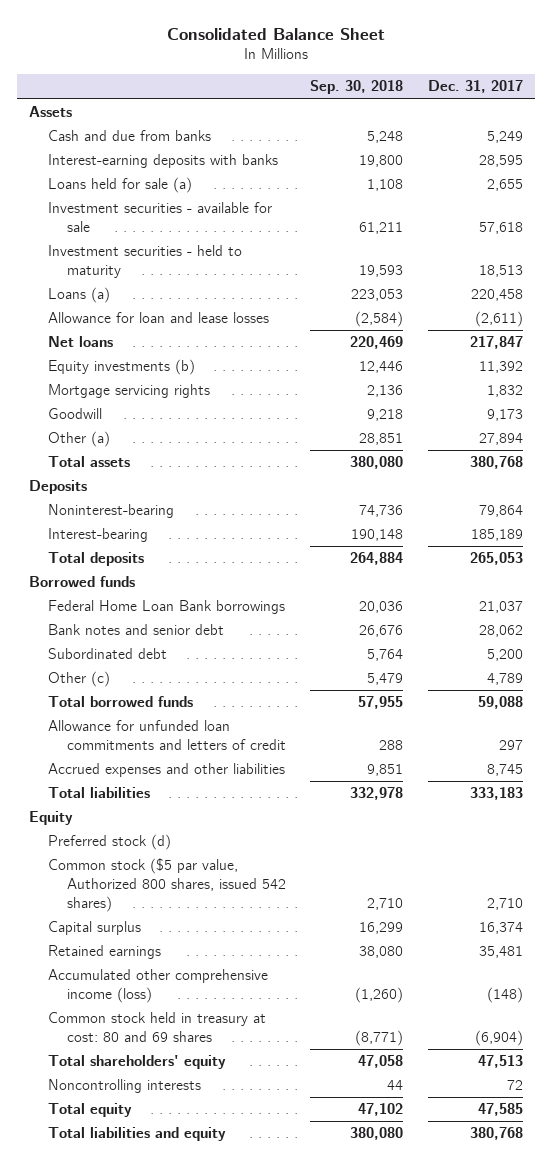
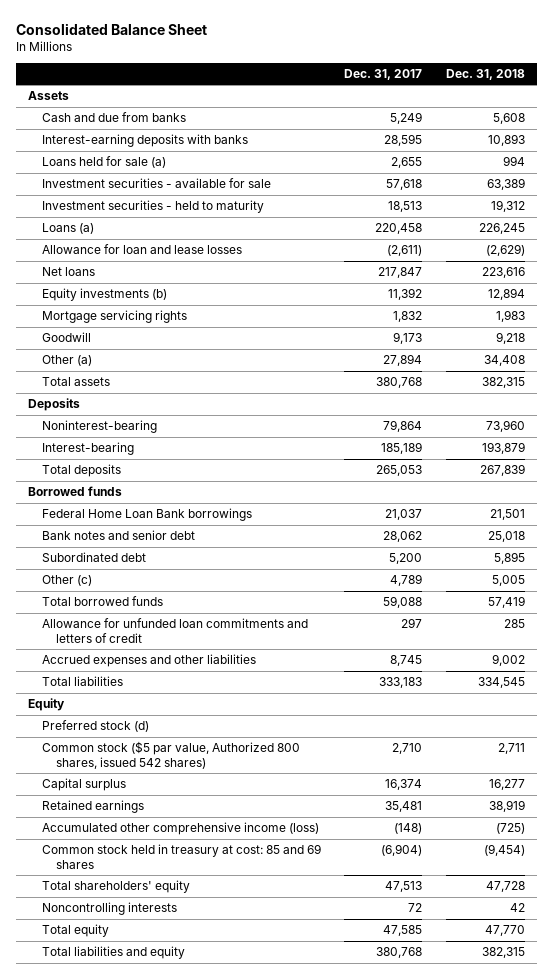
- | Sep. 30, 2018 | Dec. 31, 2017
+ | Dec. 31, 2017 | Dec. 31, 2018
- Common stock held in treasury at cost: 80 and 69 shares | (8,771) | (6,904)
+ Common stock held in treasury at cost: 85 and 69 shares | (6,904) | (9,454)

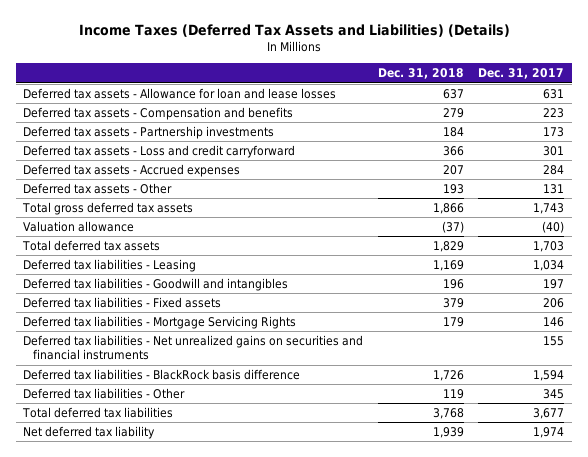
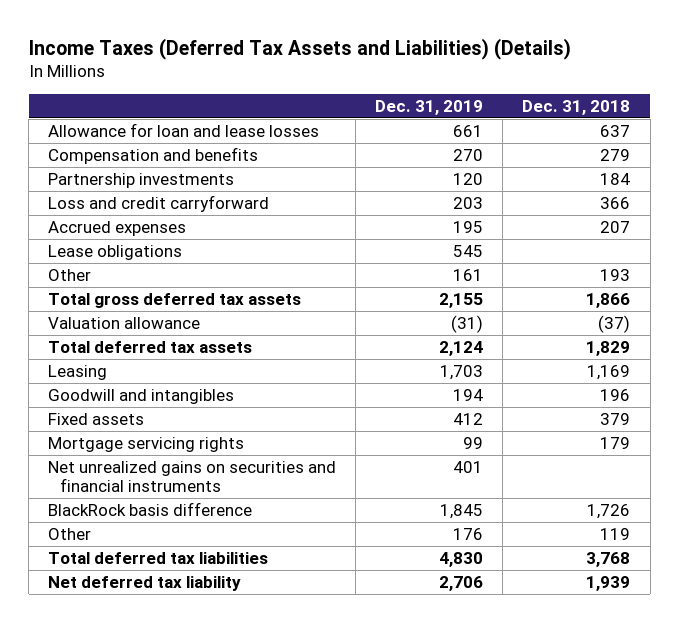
- | Dec. 31, 2018 | Dec. 31, 2017
+ | Dec. 31, 2019 | Dec. 31, 2018
- Deferred tax assets - Allowance for loan and lease losses | 637 | 631
- Deferred tax assets - Compensation and benefits | 279 | 223
- Deferred tax assets - Partnership investments | 184 | 173
- Deferred tax assets - Loss and credit carryforward | 366 | 301
- Deferred tax assets - Accrued expenses | 207 | 284
- Deferred tax assets - Other | 193 | 131
+ Allowance for loan and lease losses | 661 | 637
+ Compensation and benefits | 270 | 279
+ Partnership investments | 120 | 184
+ Loss and credit carryforward | 203 | 366
+ Accrued expenses | 195 | 207
+ Lease obligations | 545 |
+ Other | 161 | 193
- Deferred tax liabilities - Leasing | 1,169 | 1,034
- Deferred tax liabilities - Goodwill and intangibles | 196 | 197
- Deferred tax liabilities - Fixed assets | 379 | 206
- Deferred tax liabilities - Mortgage Servicing Rights | 179 | 146
- Deferred tax liabilities - Net unrealized gains on securities and financial instruments | | 155
- Deferred tax liabilities - BlackRock basis difference | 1,726 | 1,594
- Deferred tax liabilities - Other | 119 | 345
+ Leasing | 1,703 | 1,169
+ Goodwill and intangibles | 194 | 196
+ Fixed assets | 412 | 379
+ Mortgage servicing rights | 99 | 179
+ Net unrealized gains on securities and financial instruments | 401 |
+ BlackRock basis difference | 1,845 | 1,726
+ Other | 176 | 119

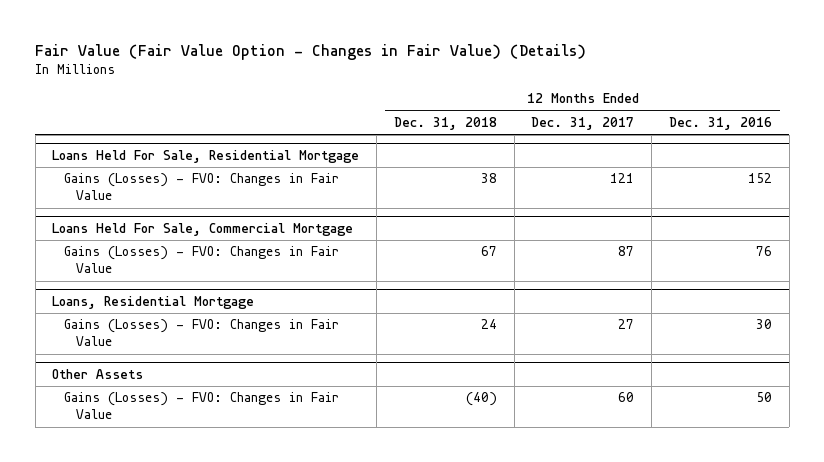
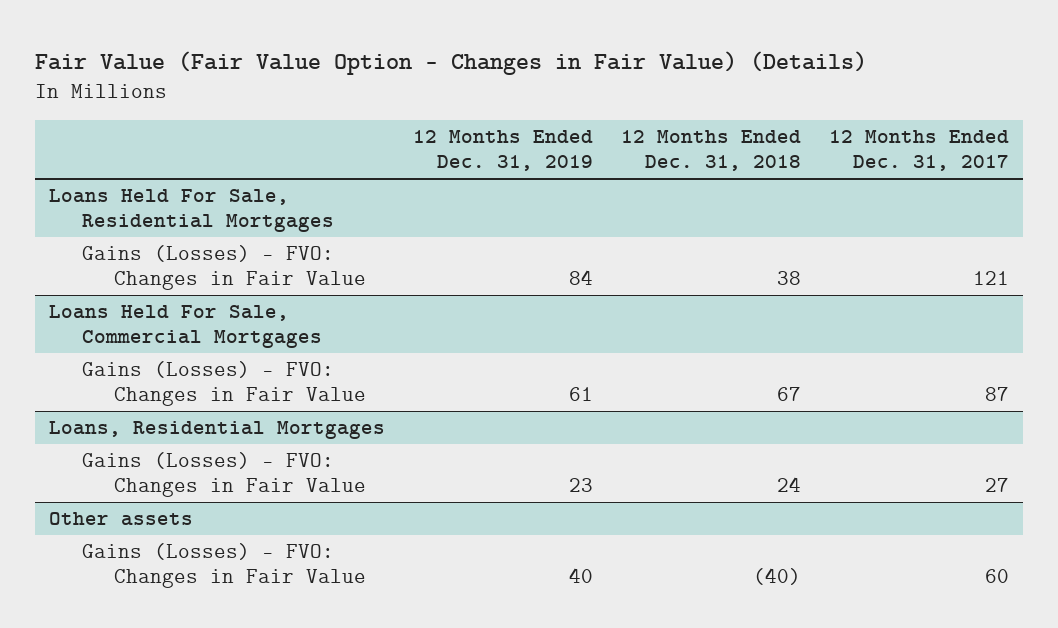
- | 12 Months Ended Dec. 31, 2018 | 12 Months Ended Dec. 31, 2017 | 12 Months Ended Dec. 31, 2016
+ | 12 Months Ended Dec. 31, 2019 | 12 Months Ended Dec. 31, 2018 | 12 Months Ended Dec. 31, 2017
- Loans Held For Sale, Residential Mortgage
+ Loans Held For Sale, Residential Mortgages
- Loans Held For Sale, Commercial Mortgage
+ Loans Held For Sale, Commercial Mortgages
- Loans, Residential Mortgage
+ Loans, Residential Mortgages
- Other Assets
+ Other assets

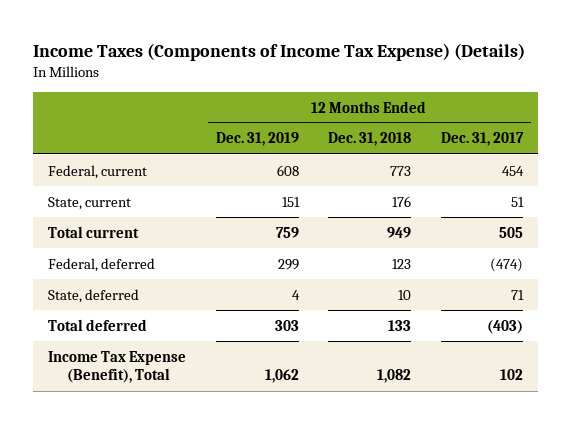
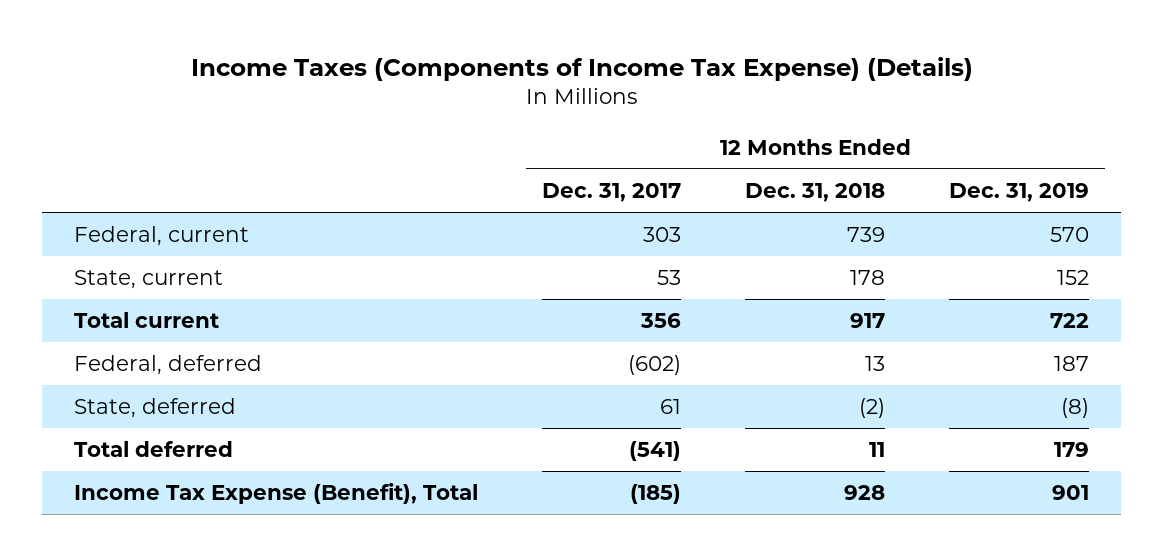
- | 12 Months Ended Dec. 31, 2019 | 12 Months Ended Dec. 31, 2018 | 12 Months Ended Dec. 31, 2017
+ | 12 Months Ended Dec. 31, 2017 | 12 Months Ended Dec. 31, 2018 | 12 Months Ended Dec. 31, 2019
- Federal, current | 608 | 773 | 454
- State, current | 151 | 176 | 51
- Total current | 759 | 949 | 505
- Federal, deferred | 299 | 123 | (474)
- State, deferred | 4 | 10 | 71
- Total deferred | 303 | 133 | (403)
- Income Tax Expense (Benefit), Total | 1,062 | 1,082 | 102
+ Federal, current | 303 | 739 | 570
+ State, current | 53 | 178 | 152
+ Total current | 356 | 917 | 722
+ Federal, deferred | (602) | 13 | 187
+ State, deferred | 61 | (2) | (8)
+ Total deferred | (541) | 11 | 179
+ Income Tax Expense (Benefit), Total | (185) | 928 | 901

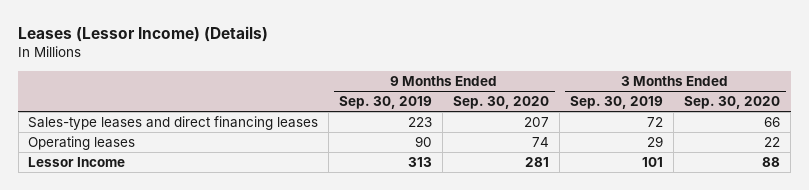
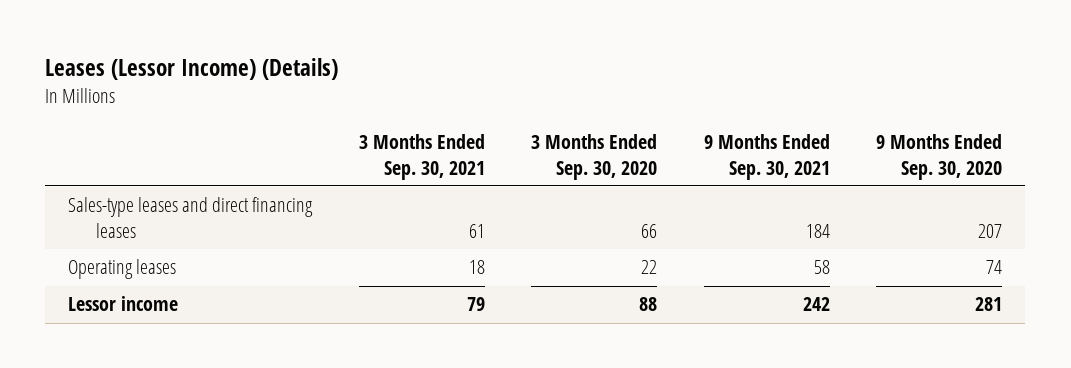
- | 9 Months Ended Sep. 30, 2019 | 9 Months Ended Sep. 30, 2020 | 3 Months Ended Sep. 30, 2019 | 3 Months Ended Sep. 30, 2020
+ | 3 Months Ended Sep. 30, 2021 | 3 Months Ended Sep. 30, 2020 | 9 Months Ended Sep. 30, 2021 | 9 Months Ended Sep. 30, 2020
- Lessor Income | 313 | 281 | 101 | 88
+ Lessor income | 79 | 88 | 242 | 281

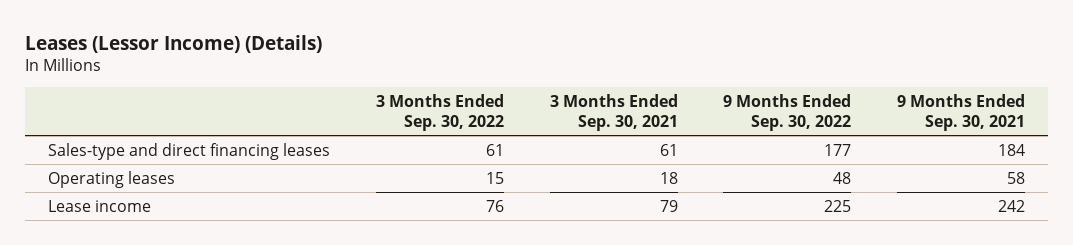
- | 3 Months Ended Sep. 30, 2021 | 3 Months Ended Sep. 30, 2020 | 9 Months Ended Sep. 30, 2021 | 9 Months Ended Sep. 30, 2020
+ | 3 Months Ended Sep. 30, 2022 | 3 Months Ended Sep. 30, 2021 | 9 Months Ended Sep. 30, 2022 | 9 Months Ended Sep. 30, 2021
- Sales-type leases and direct financing leases | 61 | 66 | 184 | 207
+ Sales-type and direct financing leases | 61 | 61 | 177 | 184
- Lessor income | 79 | 88 | 242 | 281
+ Lease income | 76 | 79 | 225 | 242

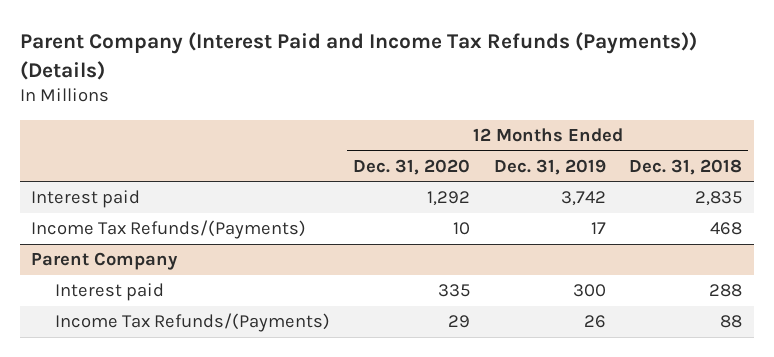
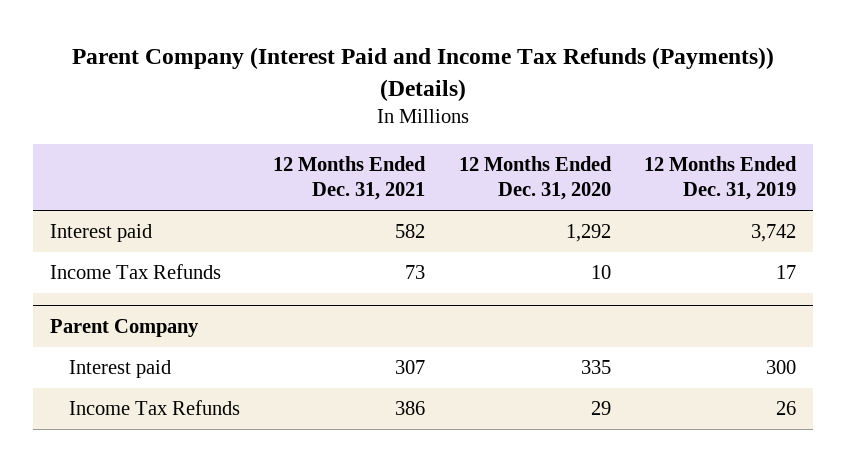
- | 12 Months Ended Dec. 31, 2020 | 12 Months Ended Dec. 31, 2019 | 12 Months Ended Dec. 31, 2018
+ | 12 Months Ended Dec. 31, 2021 | 12 Months Ended Dec. 31, 2020 | 12 Months Ended Dec. 31, 2019
- Income Tax Refunds/(Payments) | 10 | 17 | 468
+ Income Tax Refunds | 73 | 10 | 17
@ Parent Company
- Income Tax Refunds/(Payments) | 29 | 26 | 88
+ Income Tax Refunds | 386 | 29 | 26

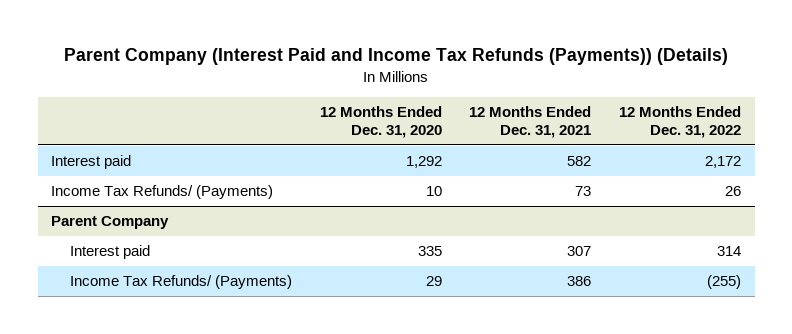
- | 12 Months Ended Dec. 31, 2021 | 12 Months Ended Dec. 31, 2020 | 12 Months Ended Dec. 31, 2019
+ | 12 Months Ended Dec. 31, 2020 | 12 Months Ended Dec. 31, 2021 | 12 Months Ended Dec. 31, 2022
- Income Tax Refunds | 73 | 10 | 17
+ Income Tax Refunds/ (Payments) | 10 | 73 | 26
@ Parent Company
- Income Tax Refunds | 386 | 29 | 26
+ Income Tax Refunds/ (Payments) | 29 | 386 | (255)

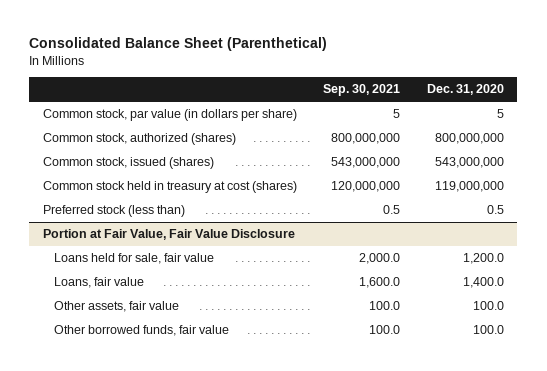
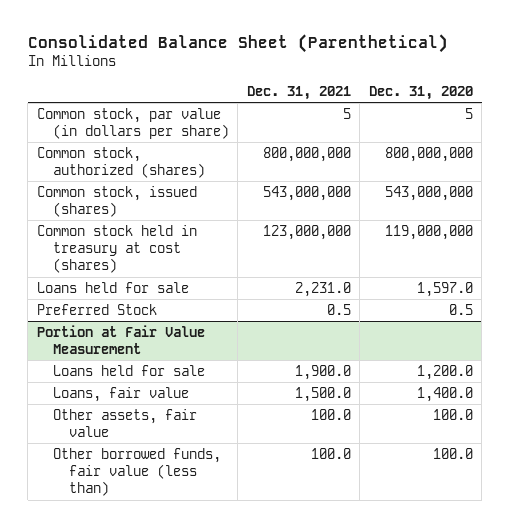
- | Sep. 30, 2021 | Dec. 31, 2020
+ | Dec. 31, 2021 | Dec. 31, 2020
- Preferred stock (less than) | 0.5 | 0.5
- Portion at Fair Value, Fair Value Disclosure
- Loans held for sale, fair value | 2,000.0 | 1,200.0
+ Loans held for sale | 2,231.0 | 1,597.0
+ Preferred Stock | 0.5 | 0.5
+ Portion at Fair Value Measurement
+ Loans held for sale | 1,900.0 | 1,200.0
- Other borrowed funds, fair value | 100.0 | 100.0
+ Other borrowed funds, fair value (less than) | 100.0 | 100.0

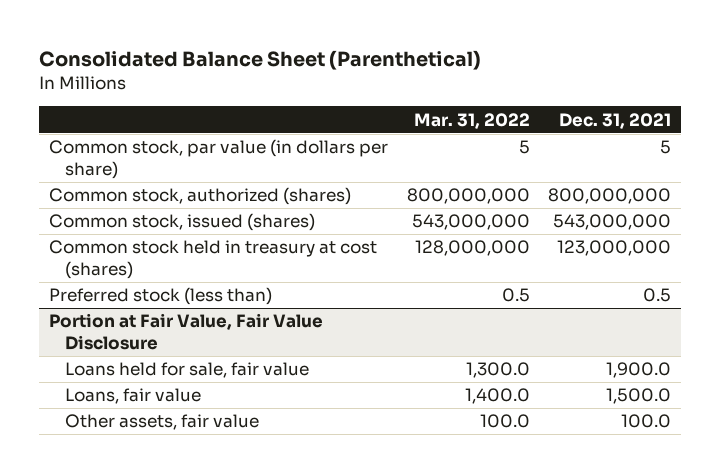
- | Dec. 31, 2021 | Dec. 31, 2020
+ | Mar. 31, 2022 | Dec. 31, 2021
- Loans held for sale | 2,231.0 | 1,597.0
- Preferred Stock | 0.5 | 0.5
- Portion at Fair Value Measurement
- Loans held for sale | 1,900.0 | 1,200.0
+ Preferred stock (less than) | 0.5 | 0.5
+ Portion at Fair Value, Fair Value Disclosure
+ Loans held for sale, fair value | 1,300.0 | 1,900.0
- Other borrowed funds, fair value (less than) | 100.0 | 100.0

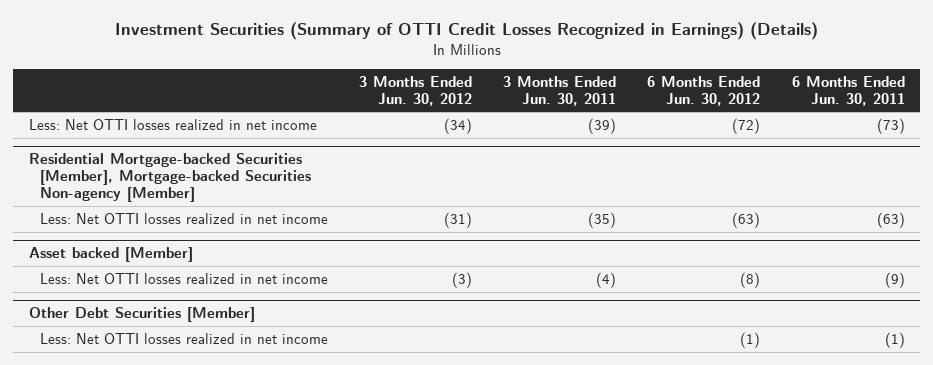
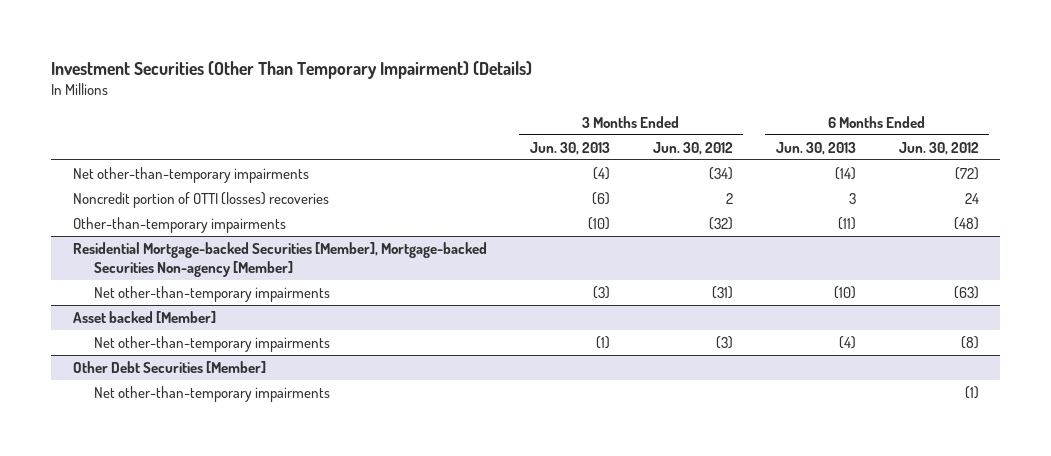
- Investment Securities (Summary of OTTI Credit Losses Recognized in Earnings) (Details)
+ Investment Securities (Other Than Temporary Impairment) (Details)
- | 3 Months Ended Jun. 30, 2012 | 3 Months Ended Jun. 30, 2011 | 6 Months Ended Jun. 30, 2012 | 6 Months Ended Jun. 30, 2011
+ | 3 Months Ended Jun. 30, 2013 | 3 Months Ended Jun. 30, 2012 | 6 Months Ended Jun. 30, 2013 | 6 Months Ended Jun. 30, 2012
- Less: Net OTTI losses realized in net income | (34) | (39) | (72) | (73)
+ Net other-than-temporary impairments | (4) | (34) | (14) | (72)
+ Noncredit portion of OTTI (losses) recoveries | (6) | 2 | 3 | 24
+ Other-than-temporary impairments | (10) | (32) | (11) | (48)
@ Residential Mortgage-backed Securities [Member], Mortgage-backed Securities Non-agency [Member]
- Less: Net OTTI losses realized in net income | (31) | (35) | (63) | (63)
+ Net other-than-temporary impairments | (3) | (31) | (10) | (63)
@ Asset backed [Member]
- Less: Net OTTI losses realized in net income | (3) | (4) | (8) | (9)
+ Net other-than-temporary impairments | (1) | (3) | (4) | (8)
@ Other Debt Securities [Member]
- Less: Net OTTI losses realized in net income | | | (1) | (1)
+ Net other-than-temporary impairments | | | | (1)

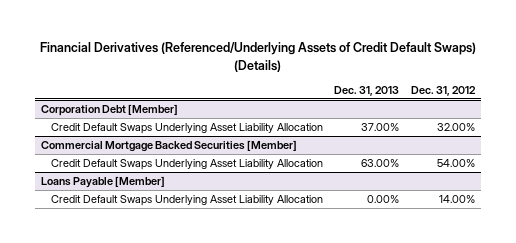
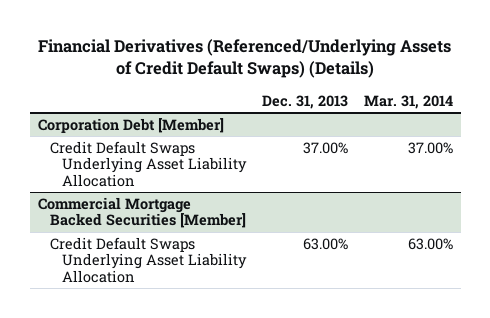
- | Dec. 31, 2013 | Dec. 31, 2012
+ | Dec. 31, 2013 | Mar. 31, 2014
- Loans Payable [Member]
- Credit Default Swaps Underlying Asset Liability Allocation | 0.00% | 14.00%

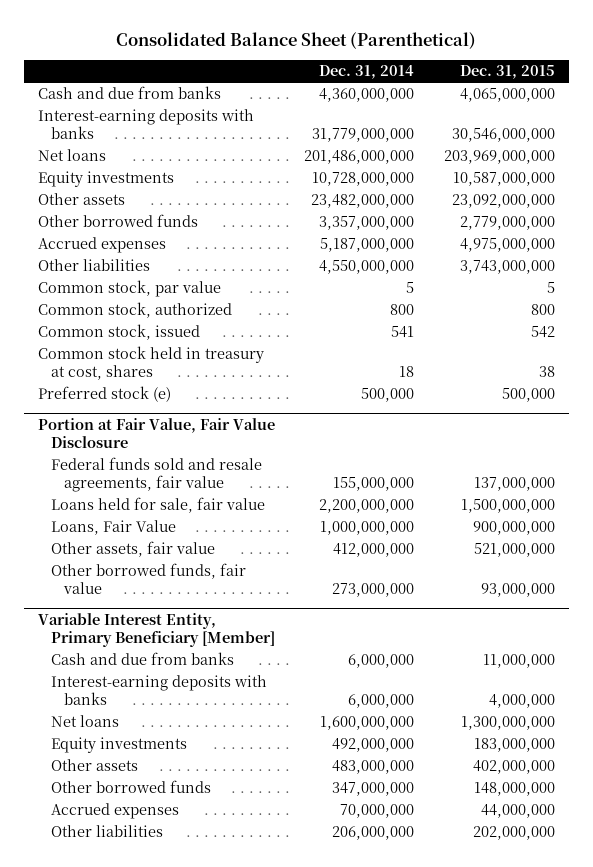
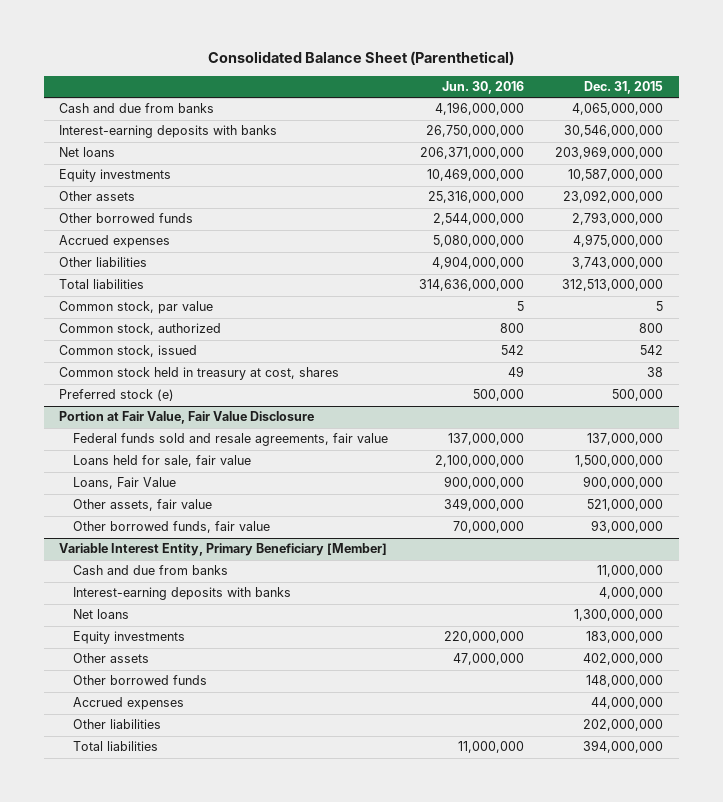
- | Dec. 31, 2014 | Dec. 31, 2015
+ | Jun. 30, 2016 | Dec. 31, 2015
- Other borrowed funds | 3,357,000,000 | 2,779,000,000
+ Other borrowed funds | 2,544,000,000 | 2,793,000,000
+ Total liabilities | 314,636,000,000 | 312,513,000,000
@ Variable Interest Entity, Primary Beneficiary [Member]
+ Total liabilities | 11,000,000 | 394,000,000

